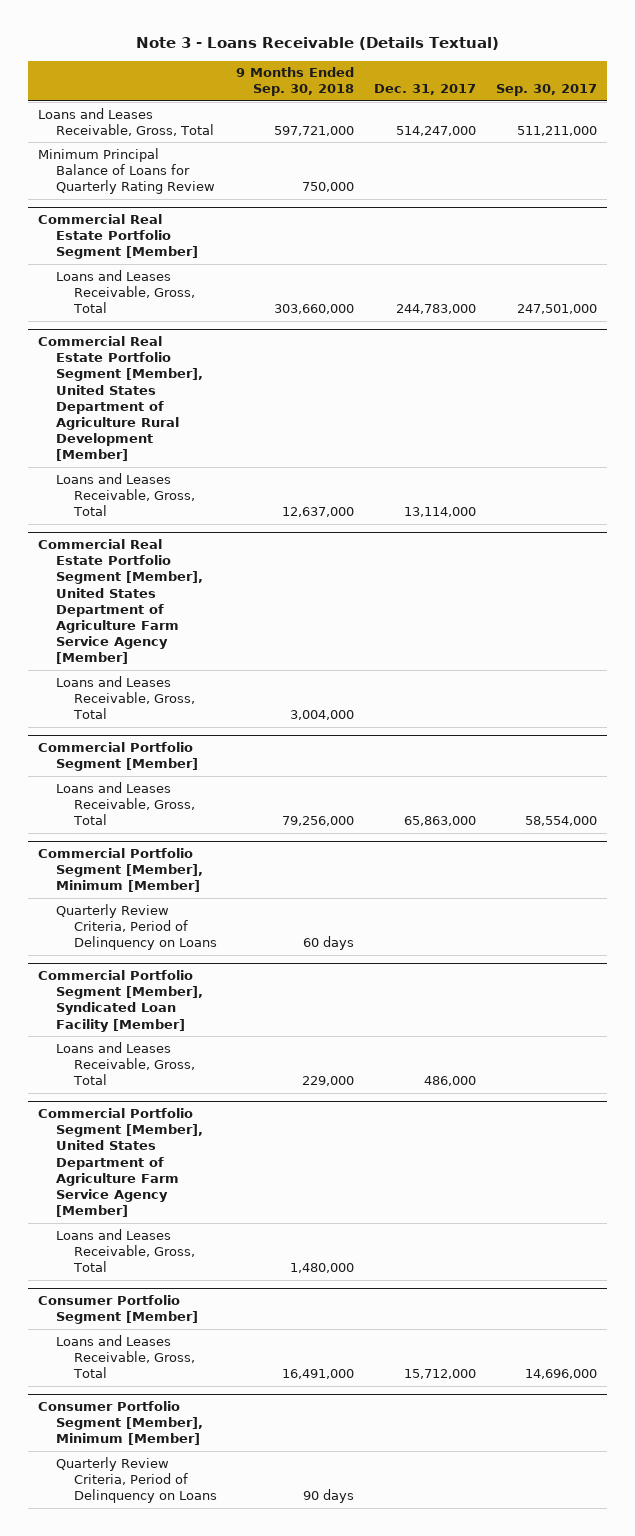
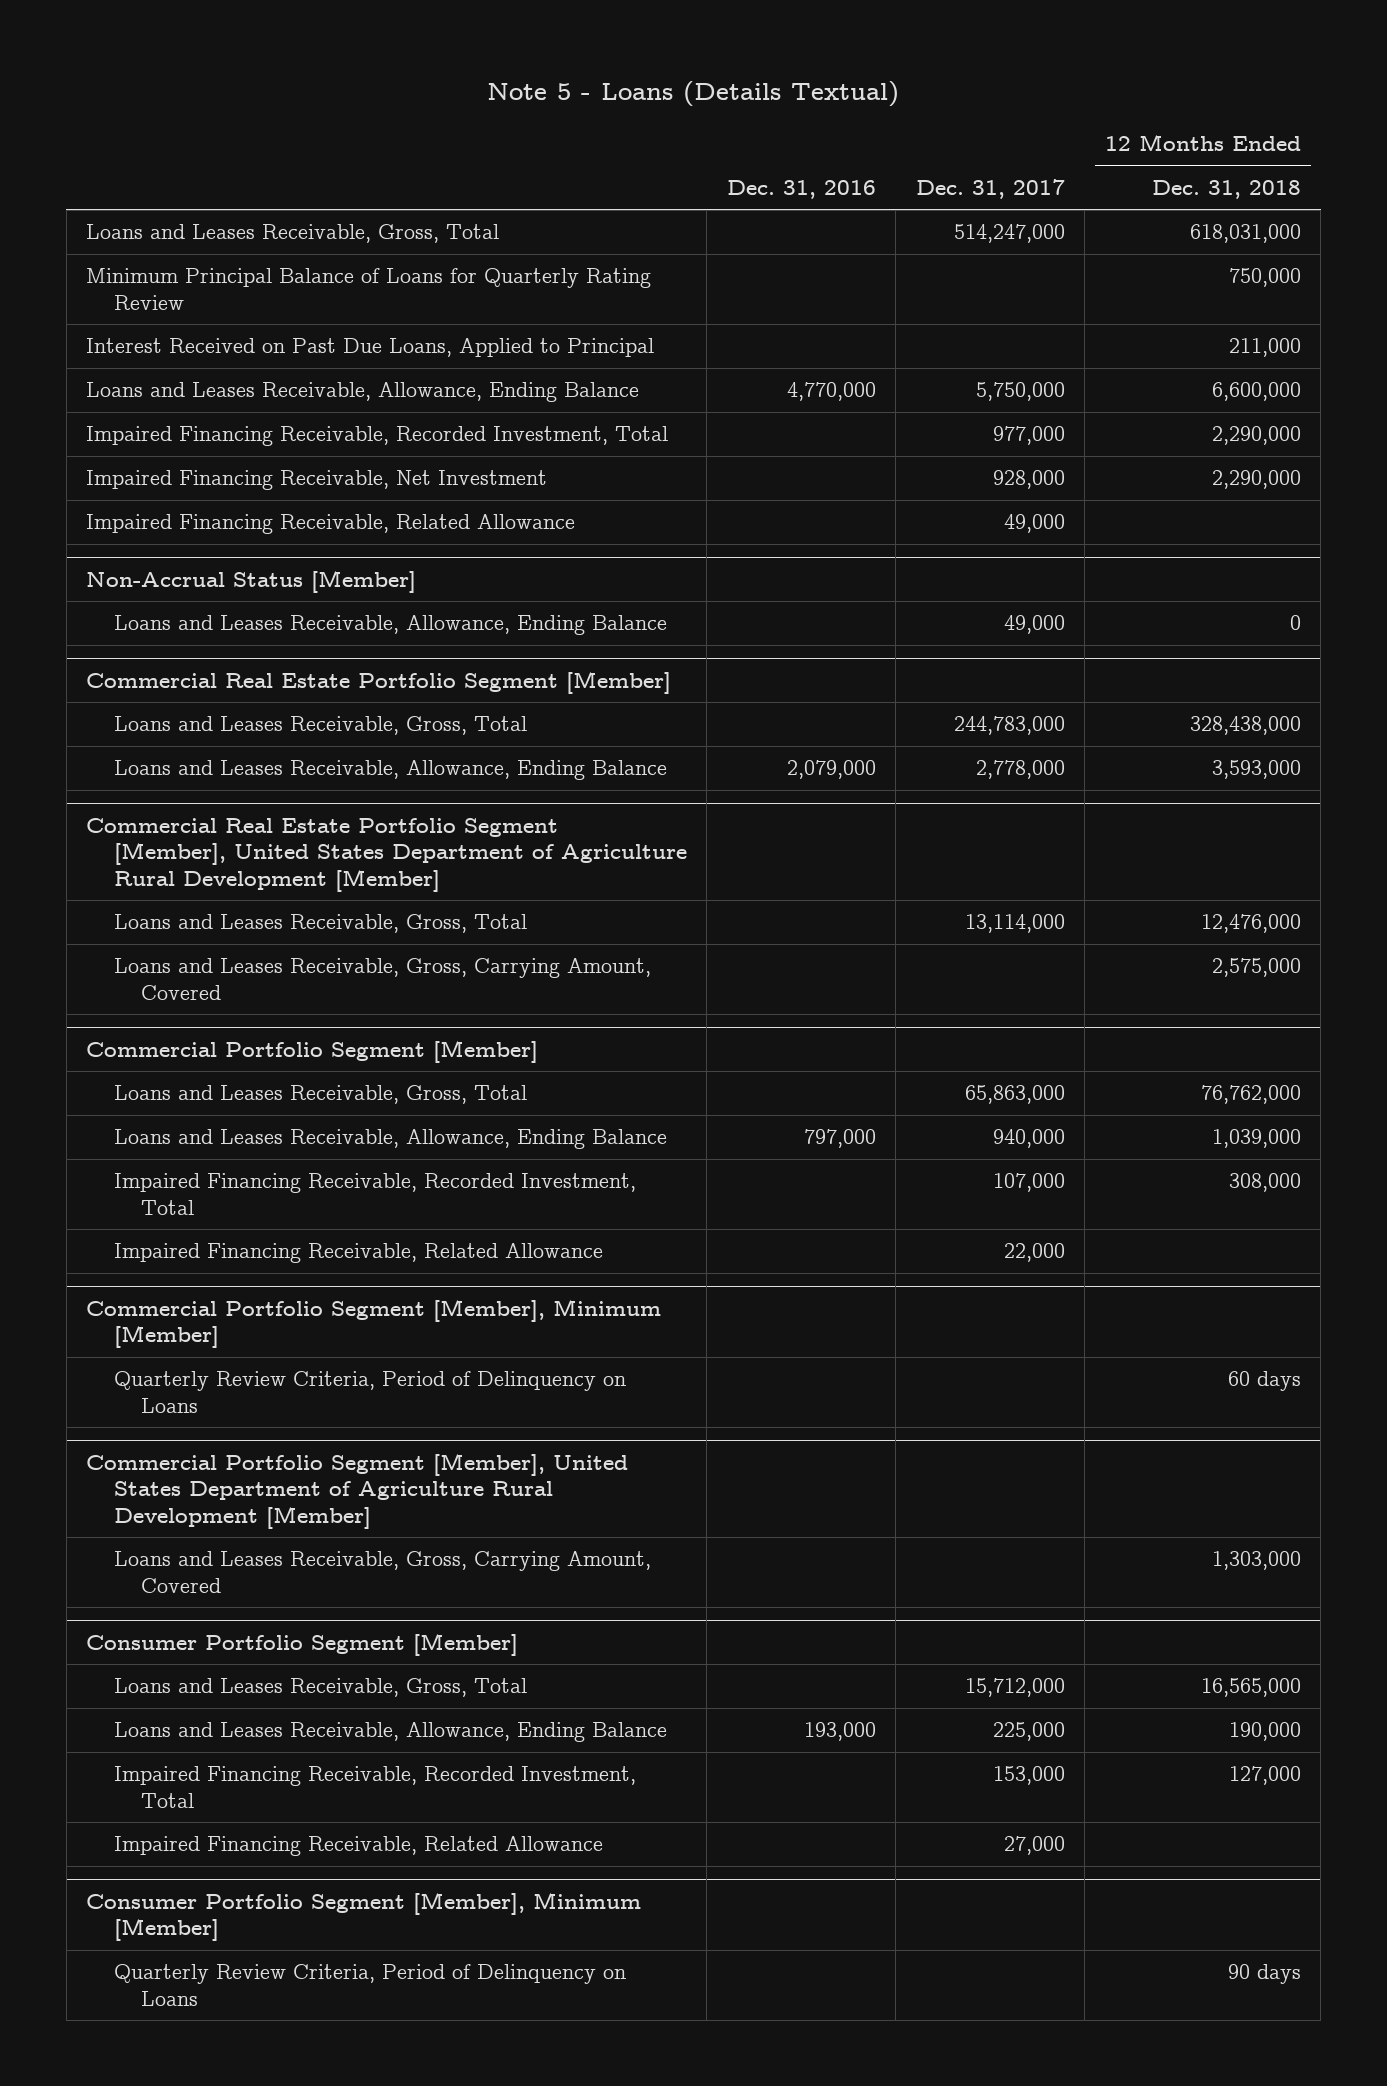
- Note 3 - Loans Receivable (Details Textual)
+ Note 5 - Loans (Details Textual)
- | 9 Months Ended Sep. 30, 2018 | Dec. 31, 2017 | Sep. 30, 2017
+ | Dec. 31, 2016 | Dec. 31, 2017 | 12 Months Ended Dec. 31, 2018
+ Interest Received on Past Due Loans, Applied to Principal | | | 211,000
+ Loans and Leases Receivable, Allowance, Ending Balance | 4,770,000 | 5,750,000 | 6,600,000
+ Impaired Financing Receivable, Recorded Investment, Total | | 977,000 | 2,290,000
+ Impaired Financing Receivable, Net Investment | | 928,000 | 2,290,000
+ Impaired Financing Receivable, Related Allowance | | 49,000 |
+ Non-Accrual Status [Member]
+ Loans and Leases Receivable, Allowance, Ending Balance | | 49,000 | 0
@ Commercial Real Estate Portfolio Segment [Member]
+ Loans and Leases Receivable, Allowance, Ending Balance | 2,079,000 | 2,778,000 | 3,593,000
- Commercial Real Estate Portfolio Segment [Member], United States Department of Agriculture Farm Service Agency [Member]
- Loans and Leases Receivable, Gross, Total | 3,004,000 | |
@ Commercial Real Estate Portfolio Segment [Member], United States Department of Agriculture Rural Development [Member]
+ Loans and Leases Receivable, Gross, Carrying Amount, Covered | | | 2,575,000
@ Commercial Portfolio Segment [Member]
+ Loans and Leases Receivable, Allowance, Ending Balance | 797,000 | 940,000 | 1,039,000
+ Impaired Financing Receivable, Recorded Investment, Total | | 107,000 | 308,000
+ Impaired Financing Receivable, Related Allowance | | 22,000 |
- Commercial Portfolio Segment [Member], Syndicated Loan Facility [Member]
- Loans and Leases Receivable, Gross, Total | 229,000 | 486,000 |
- Commercial Portfolio Segment [Member], United States Department of Agriculture Farm Service Agency [Member]
- Loans and Leases Receivable, Gross, Total | 1,480,000 | |
+ Commercial Portfolio Segment [Member], United States Department of Agriculture Rural Development [Member]
+ Loans and Leases Receivable, Gross, Carrying Amount, Covered | | | 1,303,000
@ Consumer Portfolio Segment [Member]
+ Loans and Leases Receivable, Allowance, Ending Balance | 193,000 | 225,000 | 190,000
+ Impaired Financing Receivable, Recorded Investment, Total | | 153,000 | 127,000
+ Impaired Financing Receivable, Related Allowance | | 27,000 |

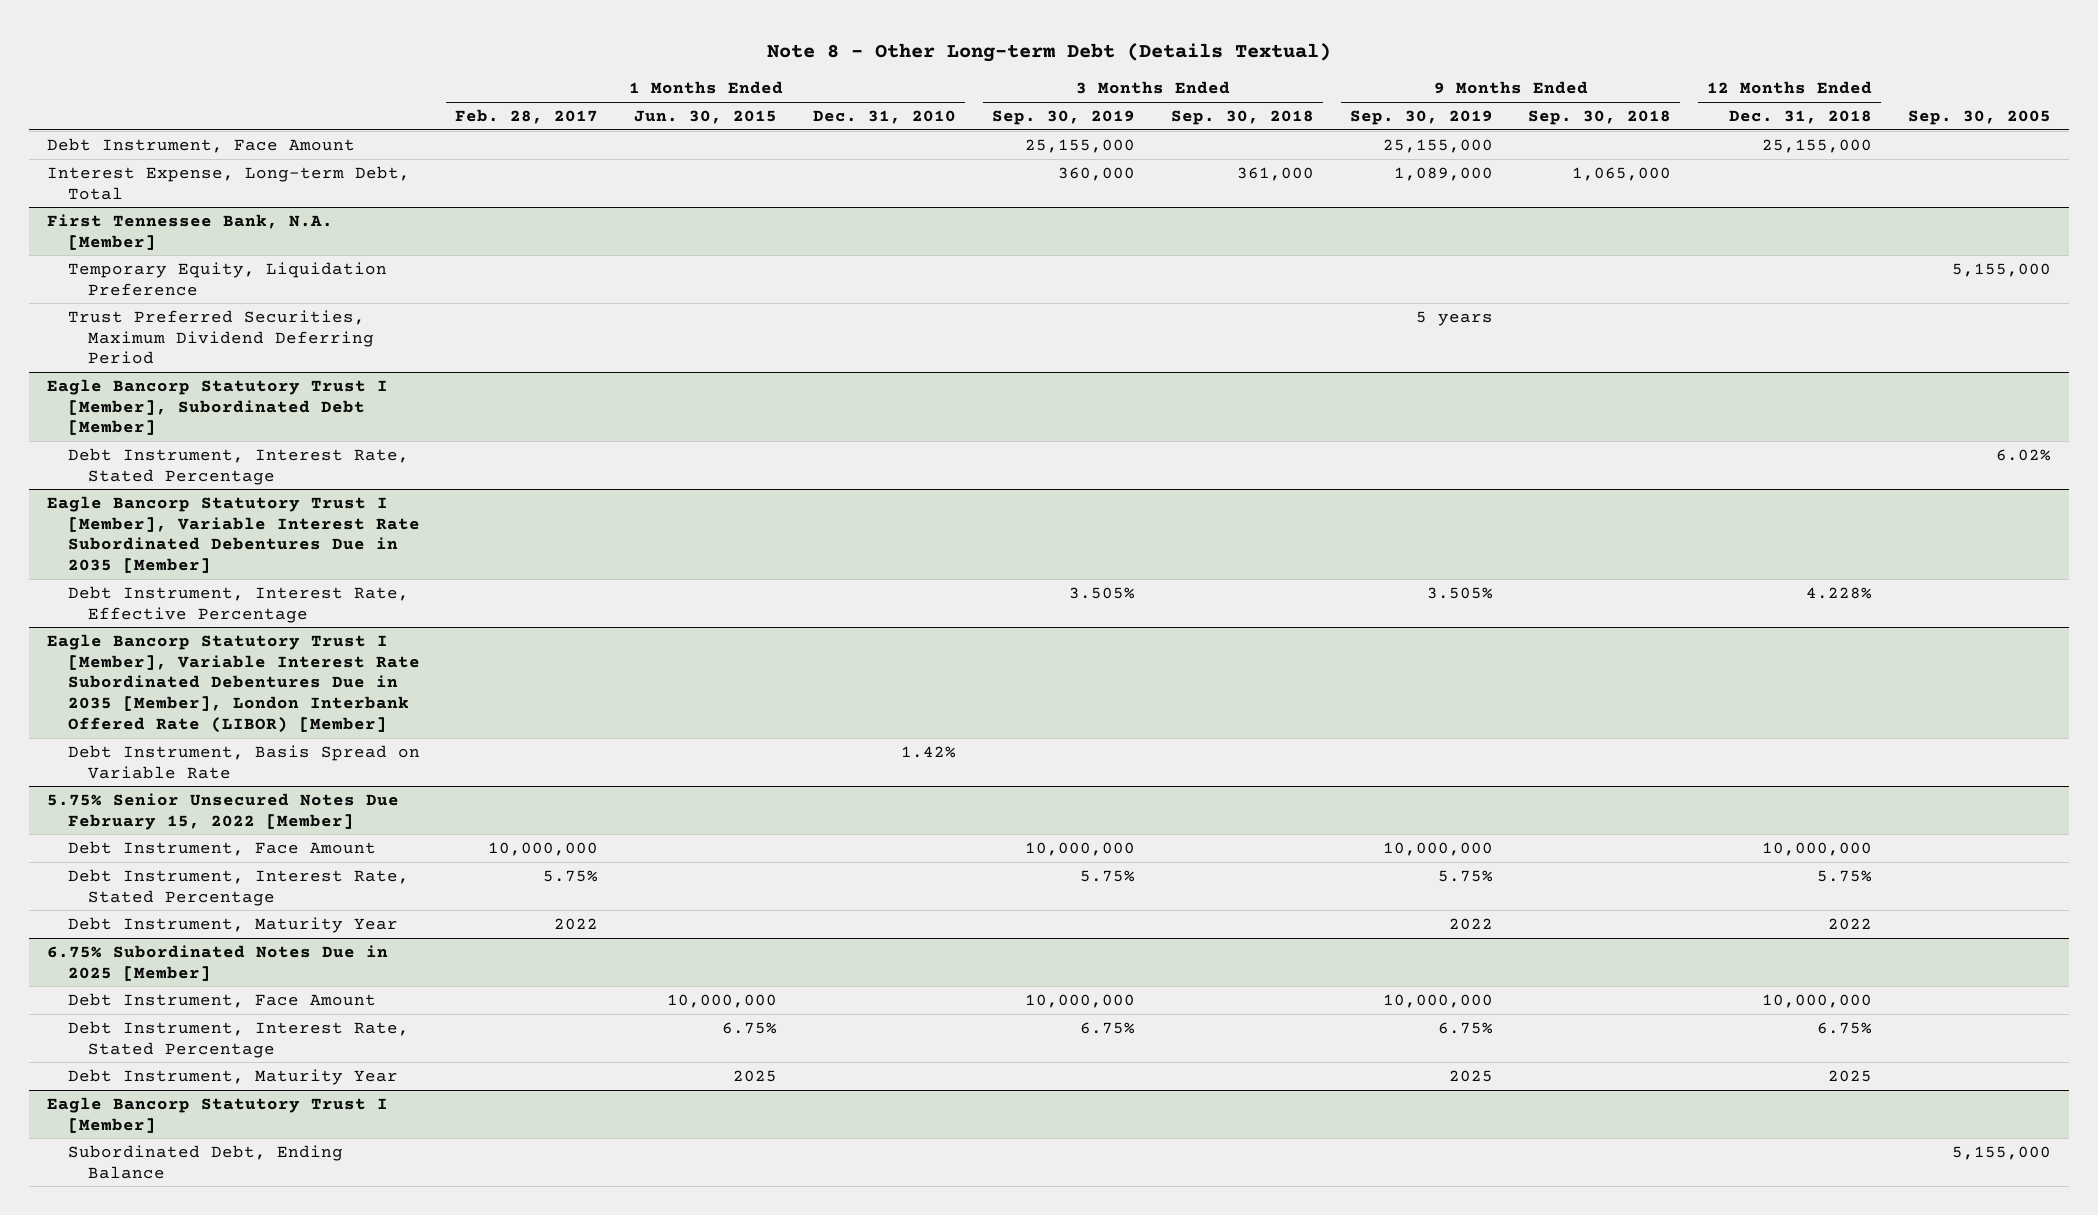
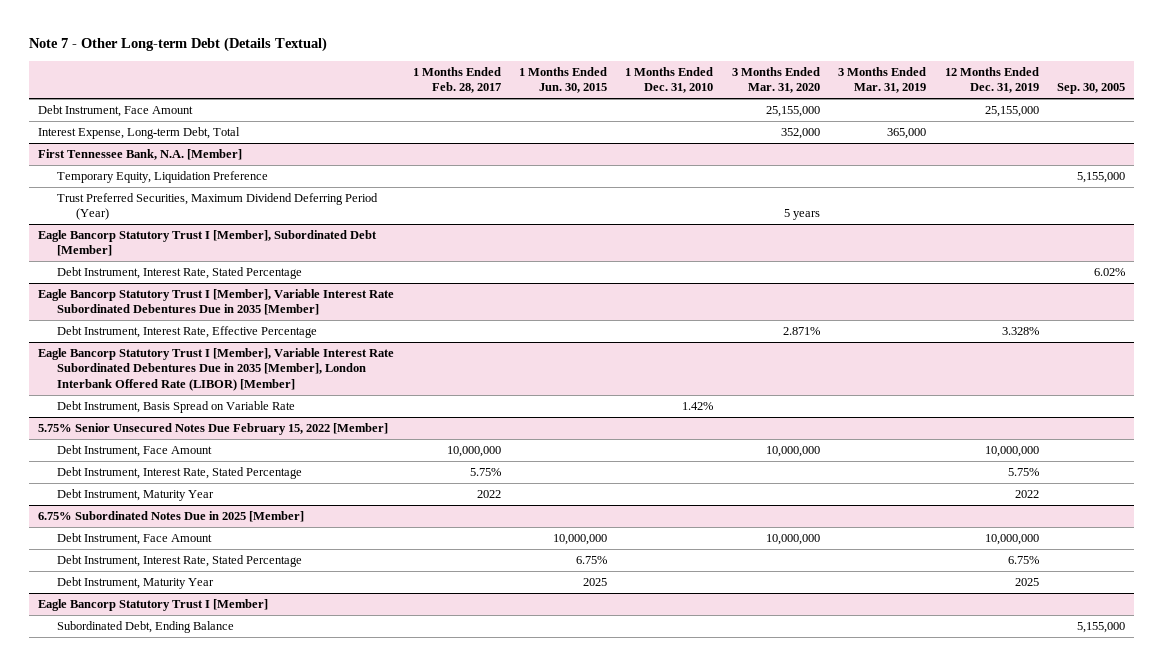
- Note 8 - Other Long-term Debt (Details Textual)
+ Note 7 - Other Long-term Debt (Details Textual)
- | 1 Months Ended Feb. 28, 2017 | 1 Months Ended Jun. 30, 2015 | 1 Months Ended Dec. 31, 2010 | 3 Months Ended Sep. 30, 2019 | 3 Months Ended Sep. 30, 2018 | 9 Months Ended Sep. 30, 2019 | 9 Months Ended Sep. 30, 2018 | 12 Months Ended Dec. 31, 2018 | Sep. 30, 2005
+ | 1 Months Ended Feb. 28, 2017 | 1 Months Ended Jun. 30, 2015 | 1 Months Ended Dec. 31, 2010 | 3 Months Ended Mar. 31, 2020 | 3 Months Ended Mar. 31, 2019 | 12 Months Ended Dec. 31, 2019 | Sep. 30, 2005
@ First Tennessee Bank, N.A. [Member]
- Trust Preferred Securities, Maximum Dividend Deferring Period | | | | | | 5 years | | |
+ Trust Preferred Securities, Maximum Dividend Deferring Period (Year) | | | | 5 years | | |

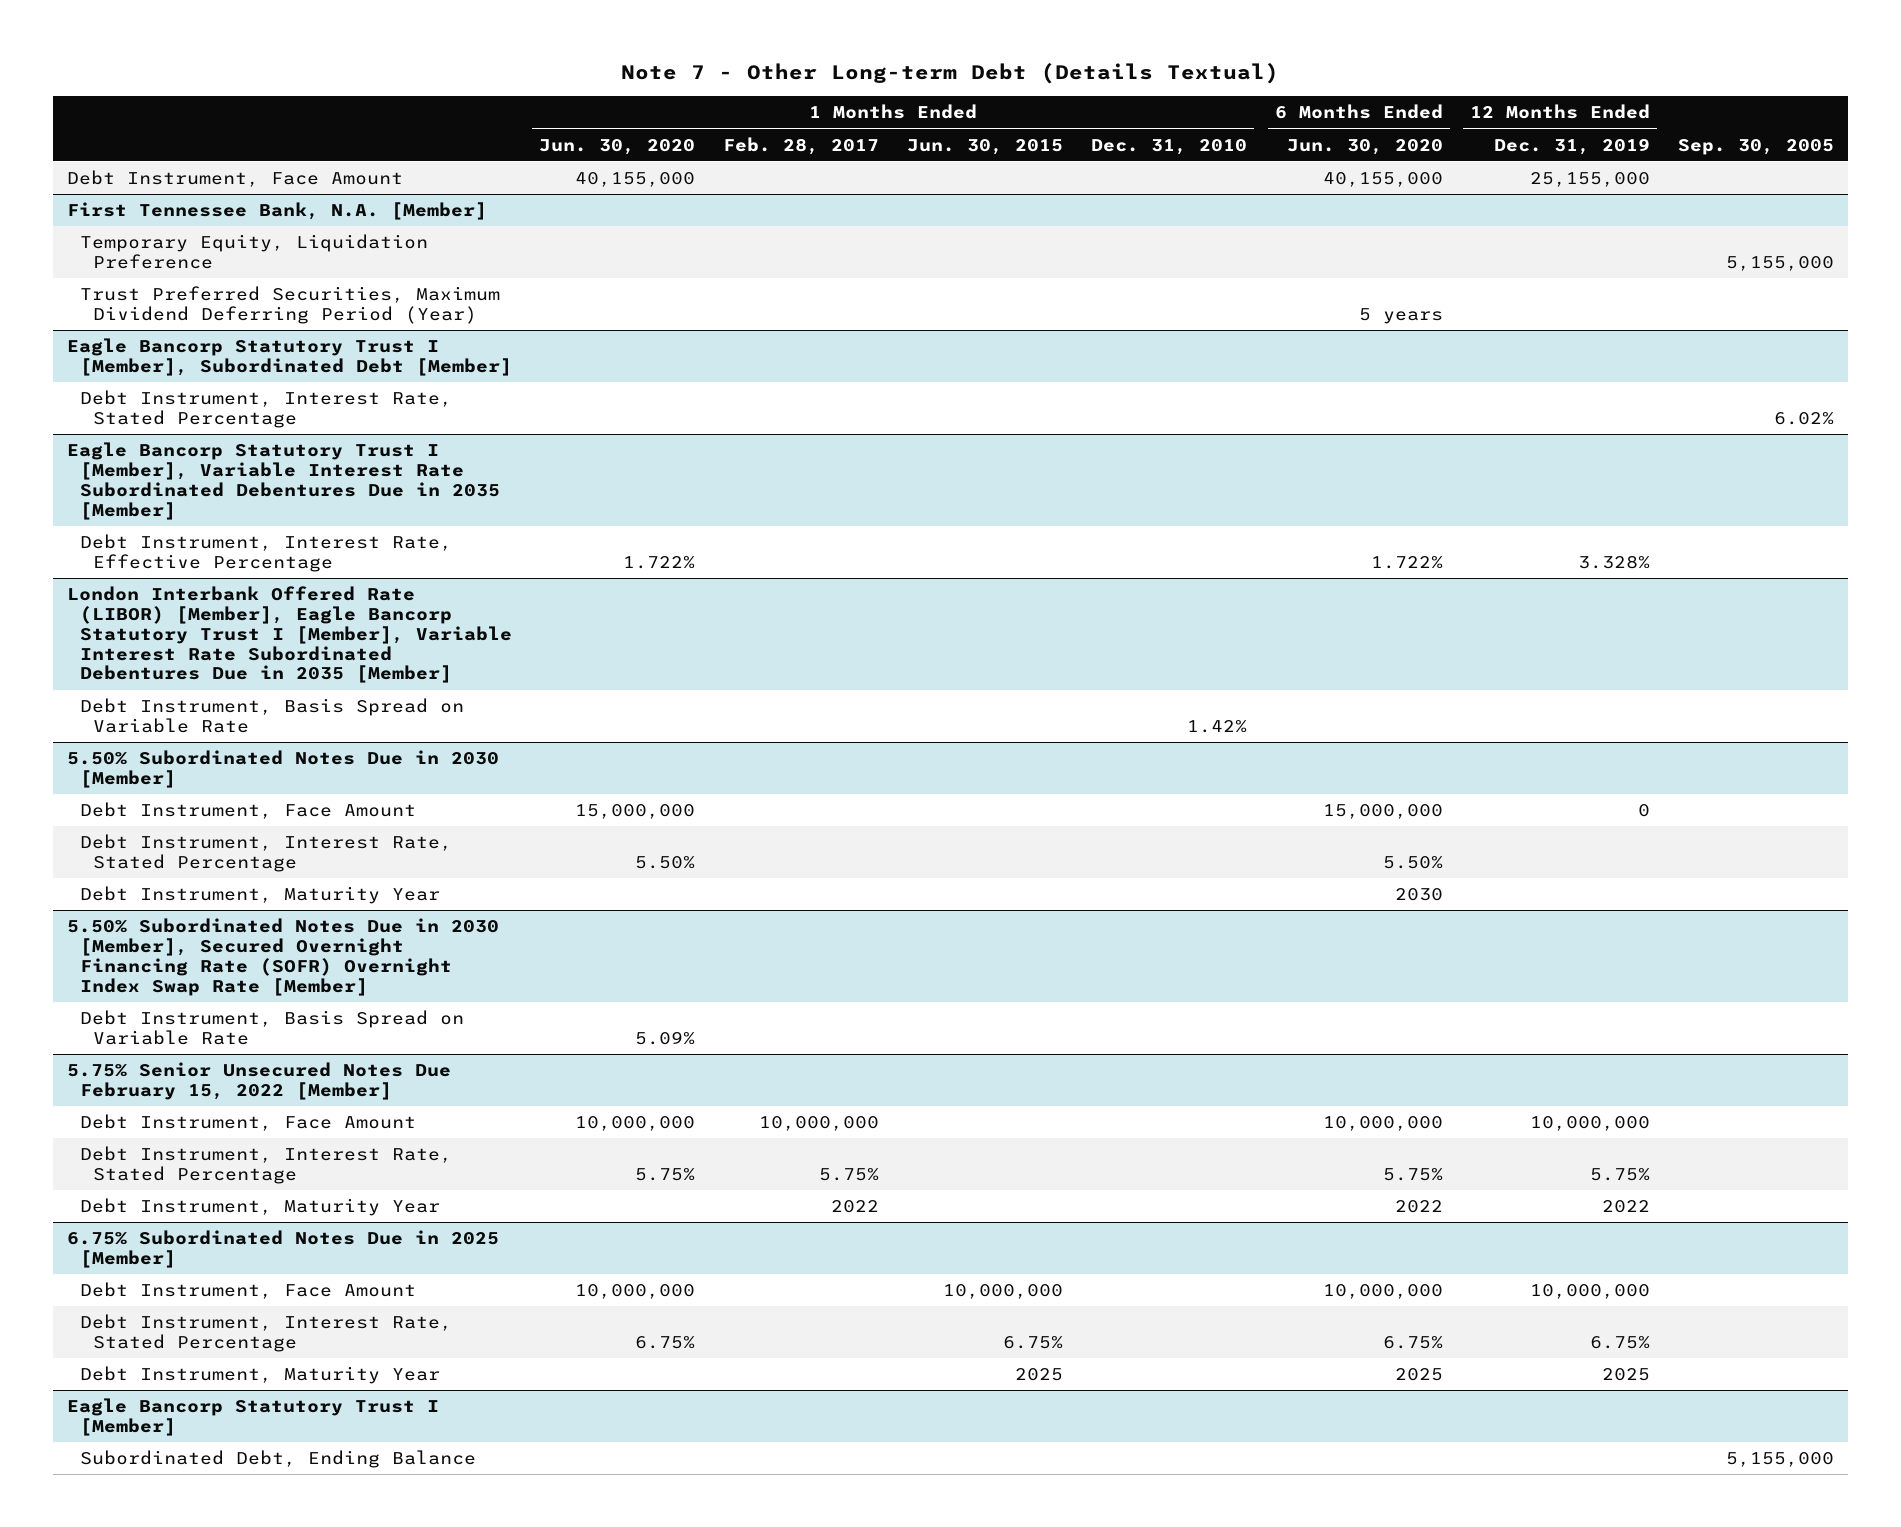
- | 1 Months Ended Feb. 28, 2017 | 1 Months Ended Jun. 30, 2015 | 1 Months Ended Dec. 31, 2010 | 3 Months Ended Mar. 31, 2020 | 3 Months Ended Mar. 31, 2019 | 12 Months Ended Dec. 31, 2019 | Sep. 30, 2005
+ | 1 Months Ended Jun. 30, 2020 | 1 Months Ended Feb. 28, 2017 | 1 Months Ended Jun. 30, 2015 | 1 Months Ended Dec. 31, 2010 | 6 Months Ended Jun. 30, 2020 | 12 Months Ended Dec. 31, 2019 | Sep. 30, 2005
- Interest Expense, Long-term Debt, Total | | | | 352,000 | 365,000 | |
- Eagle Bancorp Statutory Trust I [Member], Variable Interest Rate Subordinated Debentures Due in 2035 [Member], London Interbank Offered Rate (LIBOR) [Member]
+ London Interbank Offered Rate (LIBOR) [Member], Eagle Bancorp Statutory Trust I [Member], Variable Interest Rate Subordinated Debentures Due in 2035 [Member]
+ 5.50% Subordinated Notes Due in 2030 [Member]
+ Debt Instrument, Face Amount | 15,000,000 | | | | 15,000,000 | 0 |
+ Debt Instrument, Interest Rate, Stated Percentage | 5.50% | | | | 5.50% | |
+ Debt Instrument, Maturity Year | | | | | 2030 | |
+ 5.50% Subordinated Notes Due in 2030 [Member], Secured Overnight Financing Rate (SOFR) Overnight Index Swap Rate [Member]
+ Debt Instrument, Basis Spread on Variable Rate | 5.09% | | | | | |

